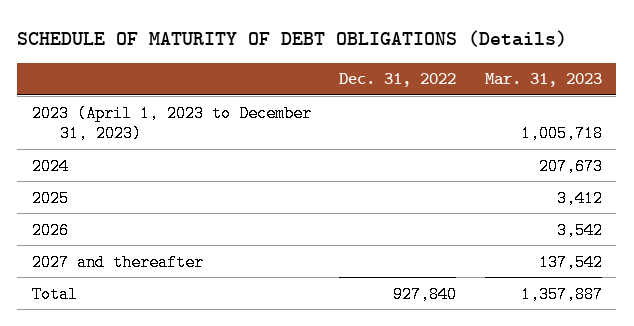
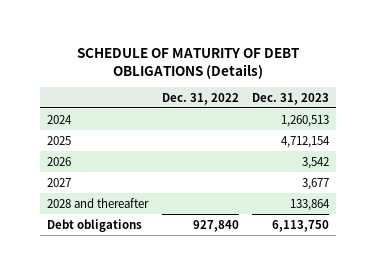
- | Dec. 31, 2022 | Mar. 31, 2023
+ | Dec. 31, 2022 | Dec. 31, 2023
- 2023 (April 1, 2023 to December 31, 2023) | | 1,005,718
- 2027 and thereafter | | 137,542
- Total | 927,840 | 1,357,887
+ 2027 | | 3,677
+ 2028 and thereafter | | 133,864
+ Debt obligations | 927,840 | 6,113,750

